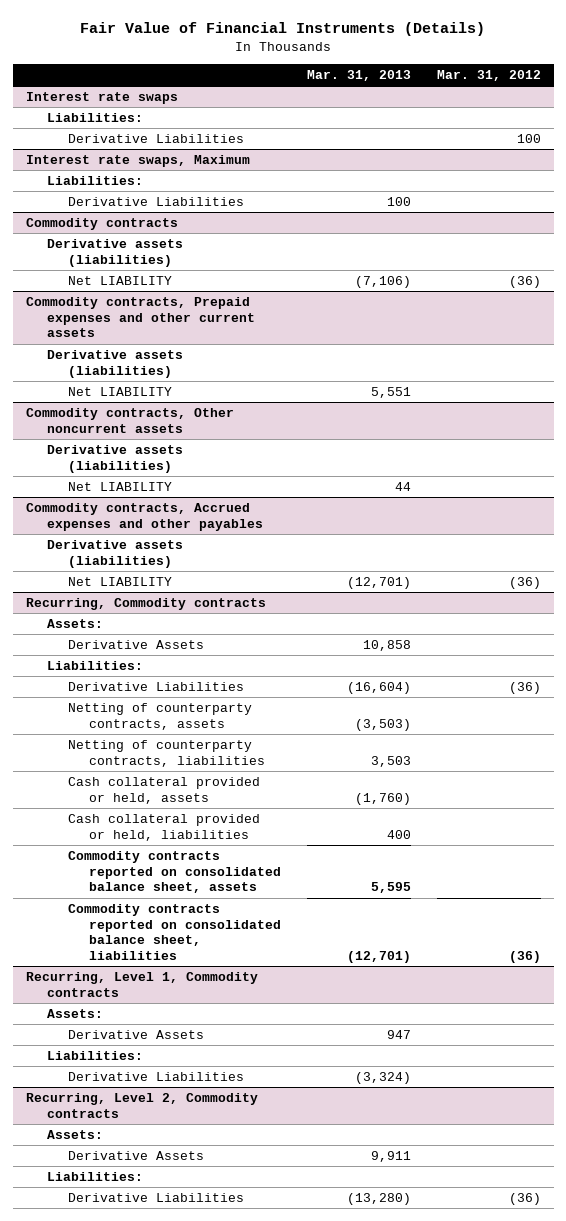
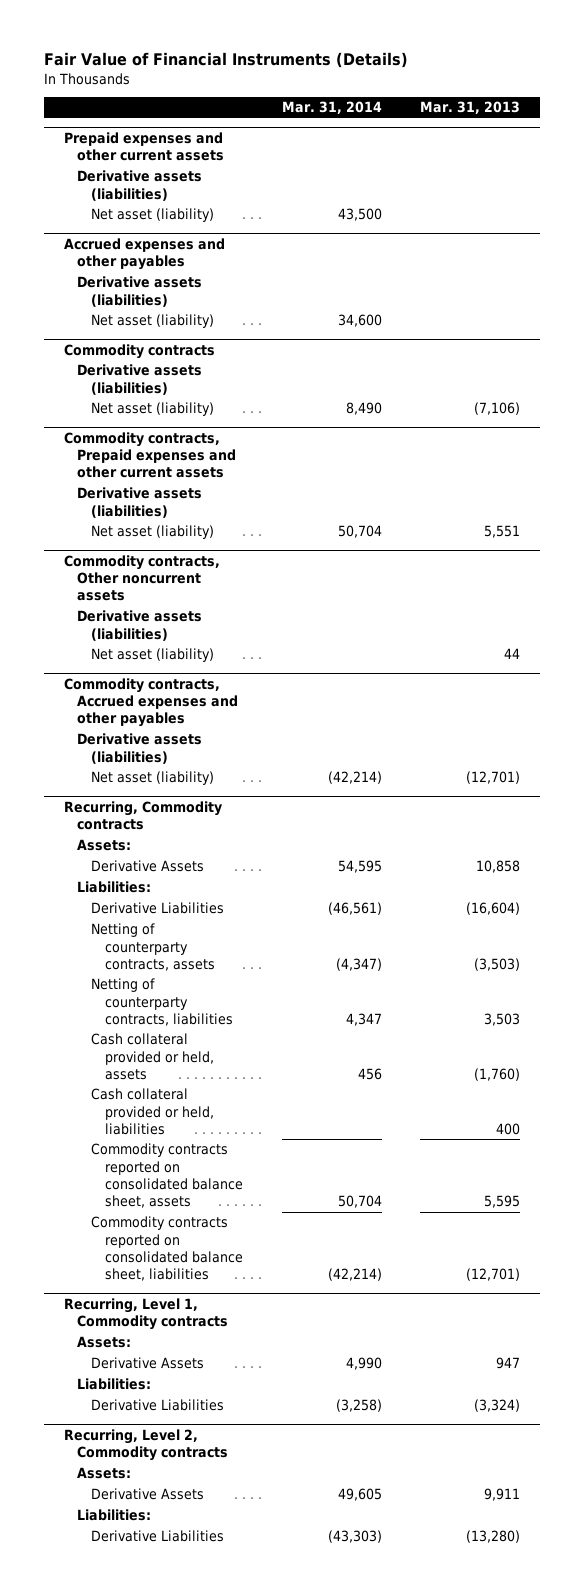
- | Mar. 31, 2013 | Mar. 31, 2012
+ | Mar. 31, 2014 | Mar. 31, 2013
- Interest rate swaps
- Liabilities:
- Derivative Liabilities | | 100
- Interest rate swaps, Maximum
- Liabilities:
- Derivative Liabilities | 100 |
+ Prepaid expenses and other current assets
+ Derivative assets (liabilities)
+ Net asset (liability) | 43,500 |
+ Accrued expenses and other payables
+ Derivative assets (liabilities)
+ Net asset (liability) | 34,600 |
@ Commodity contracts
- Net LIABILITY | (7,106) | (36)
+ Net asset (liability) | 8,490 | (7,106)
@ Commodity contracts, Prepaid expenses and other current assets
- Net LIABILITY | 5,551 |
+ Net asset (liability) | 50,704 | 5,551
@ Commodity contracts, Other noncurrent assets
- Net LIABILITY | 44 |
+ Net asset (liability) | | 44
@ Commodity contracts, Accrued expenses and other payables
- Net LIABILITY | (12,701) | (36)
+ Net asset (liability) | (42,214) | (12,701)

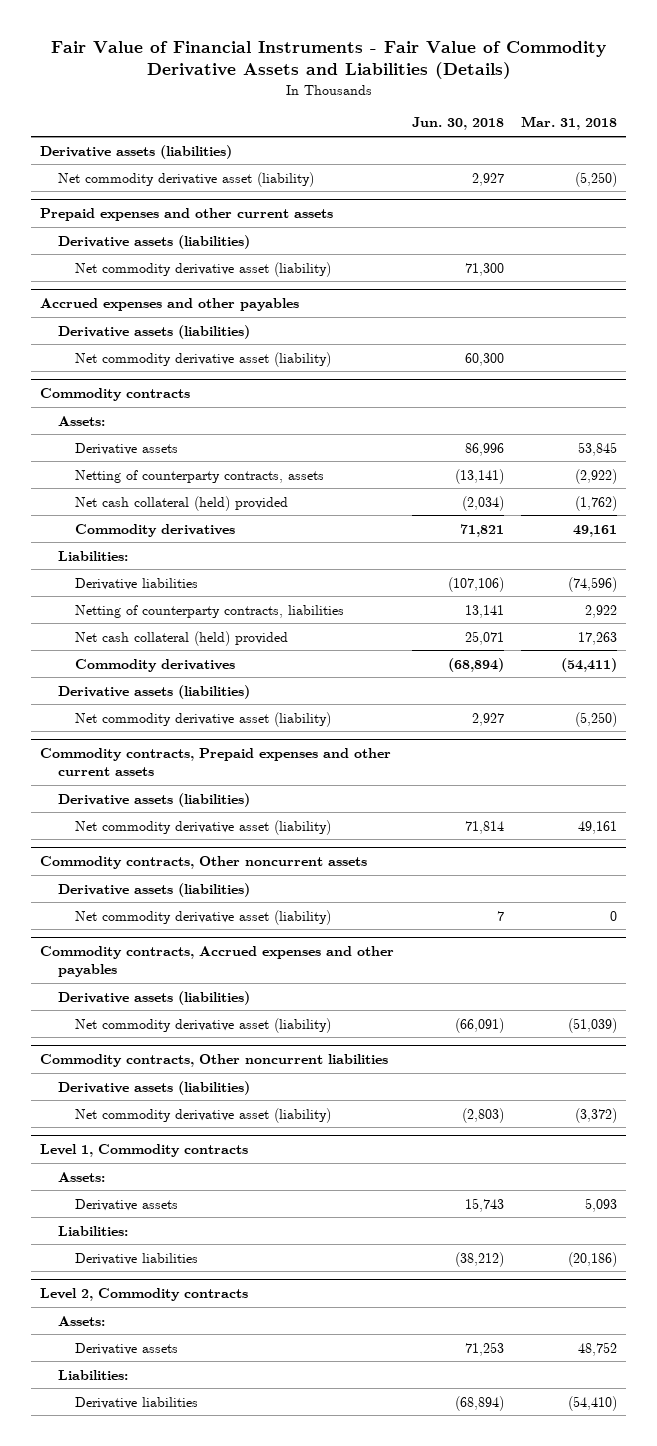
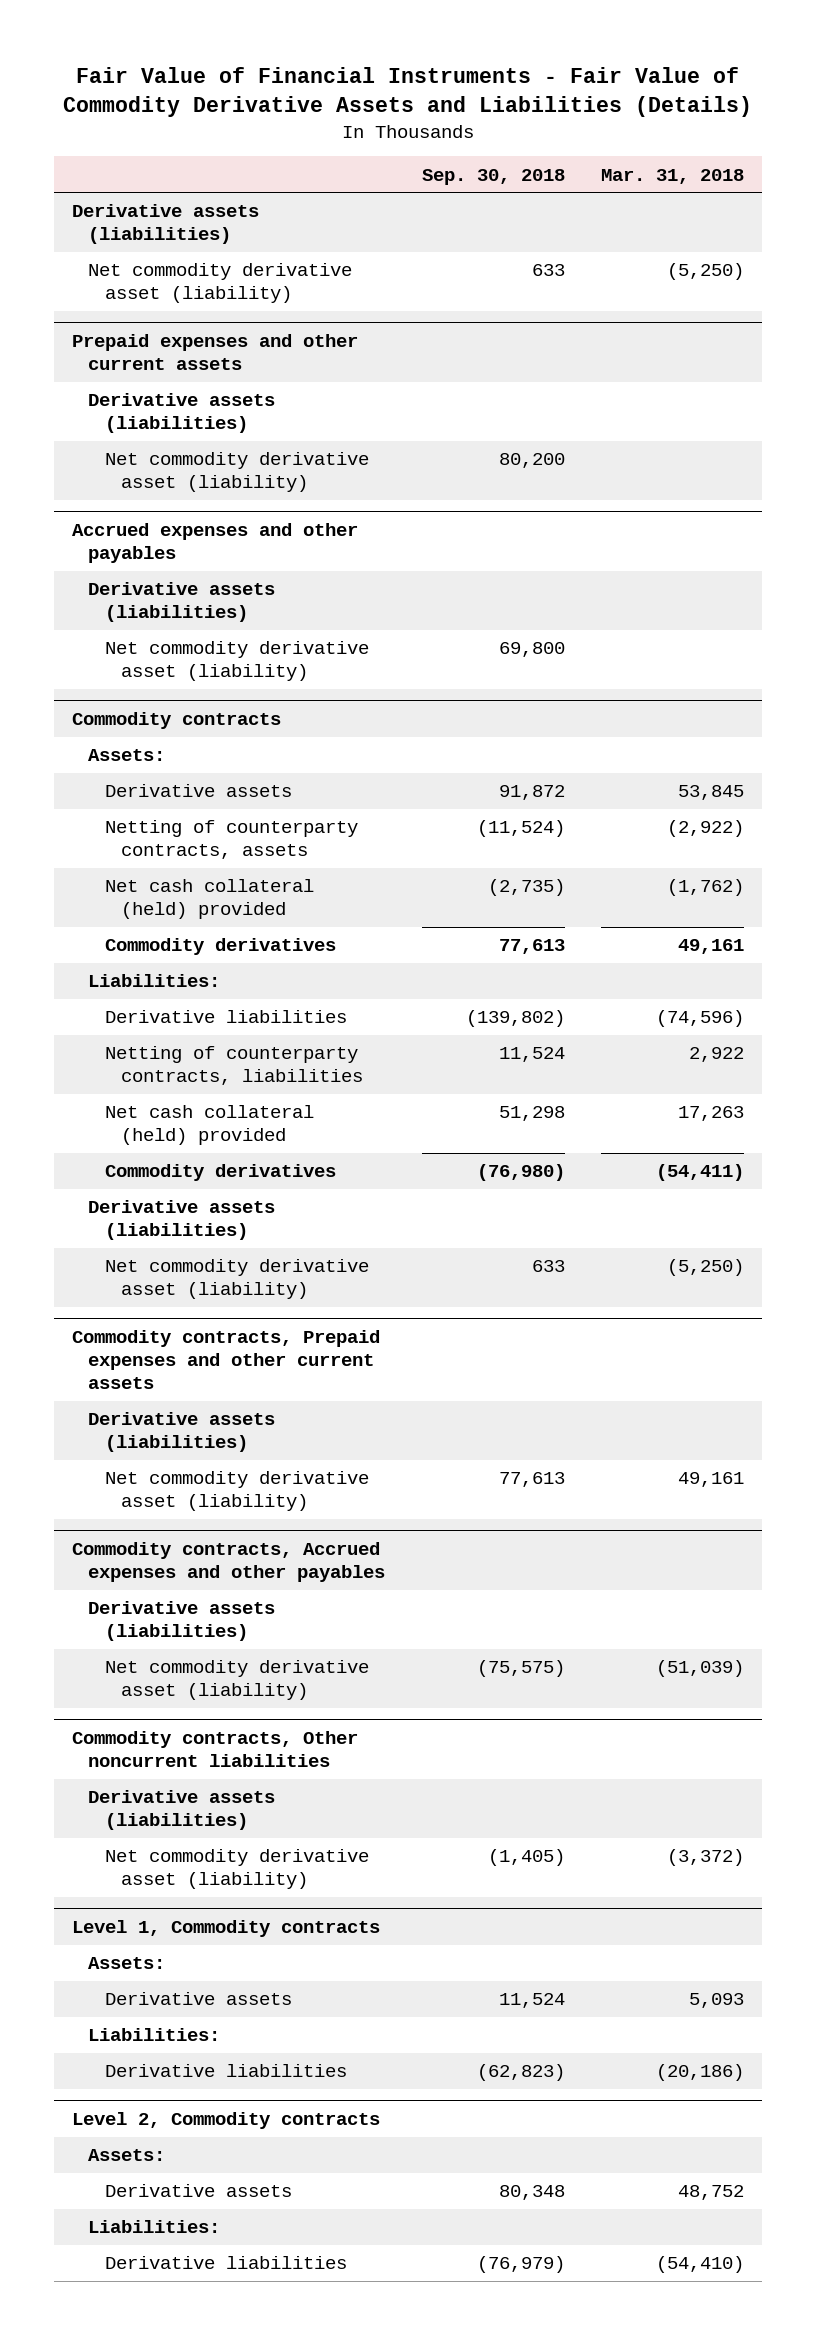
- | Jun. 30, 2018 | Mar. 31, 2018
+ | Sep. 30, 2018 | Mar. 31, 2018
- Commodity contracts, Other noncurrent assets
- Derivative assets (liabilities)
- Net commodity derivative asset (liability) | 7 | 0

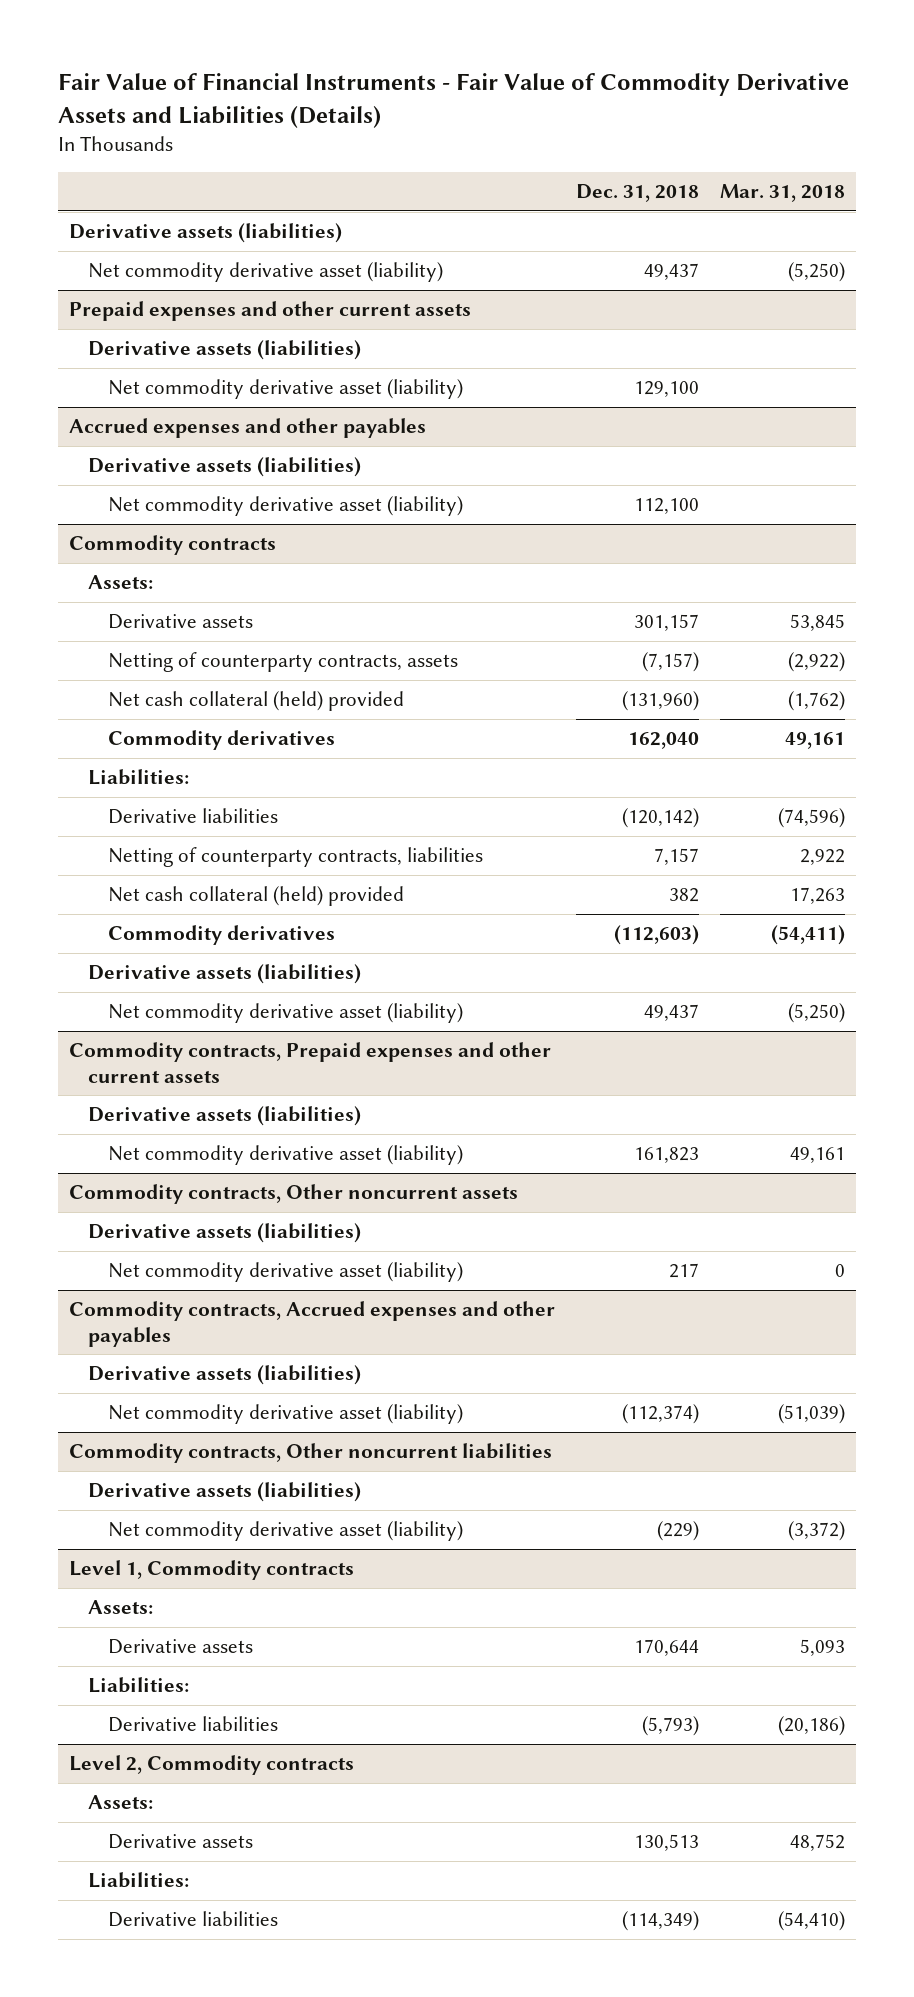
- | Sep. 30, 2018 | Mar. 31, 2018
+ | Dec. 31, 2018 | Mar. 31, 2018
+ Commodity contracts, Other noncurrent assets
+ Derivative assets (liabilities)
+ Net commodity derivative asset (liability) | 217 | 0

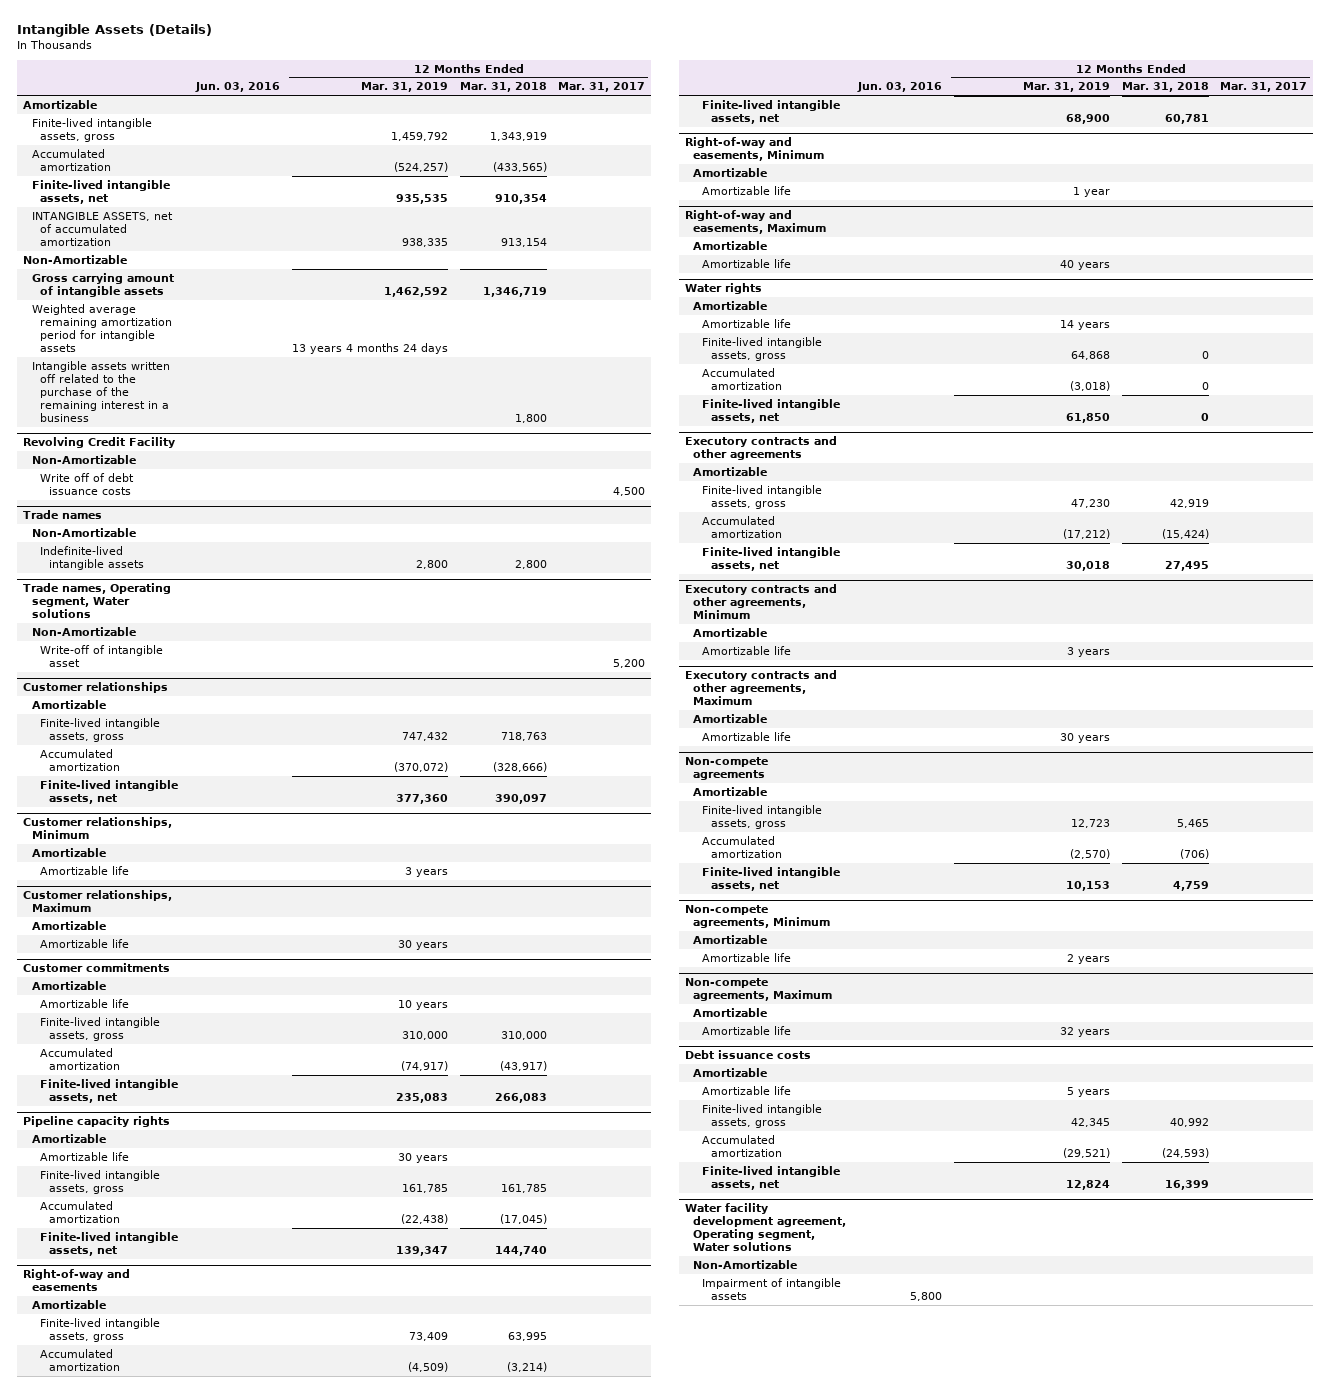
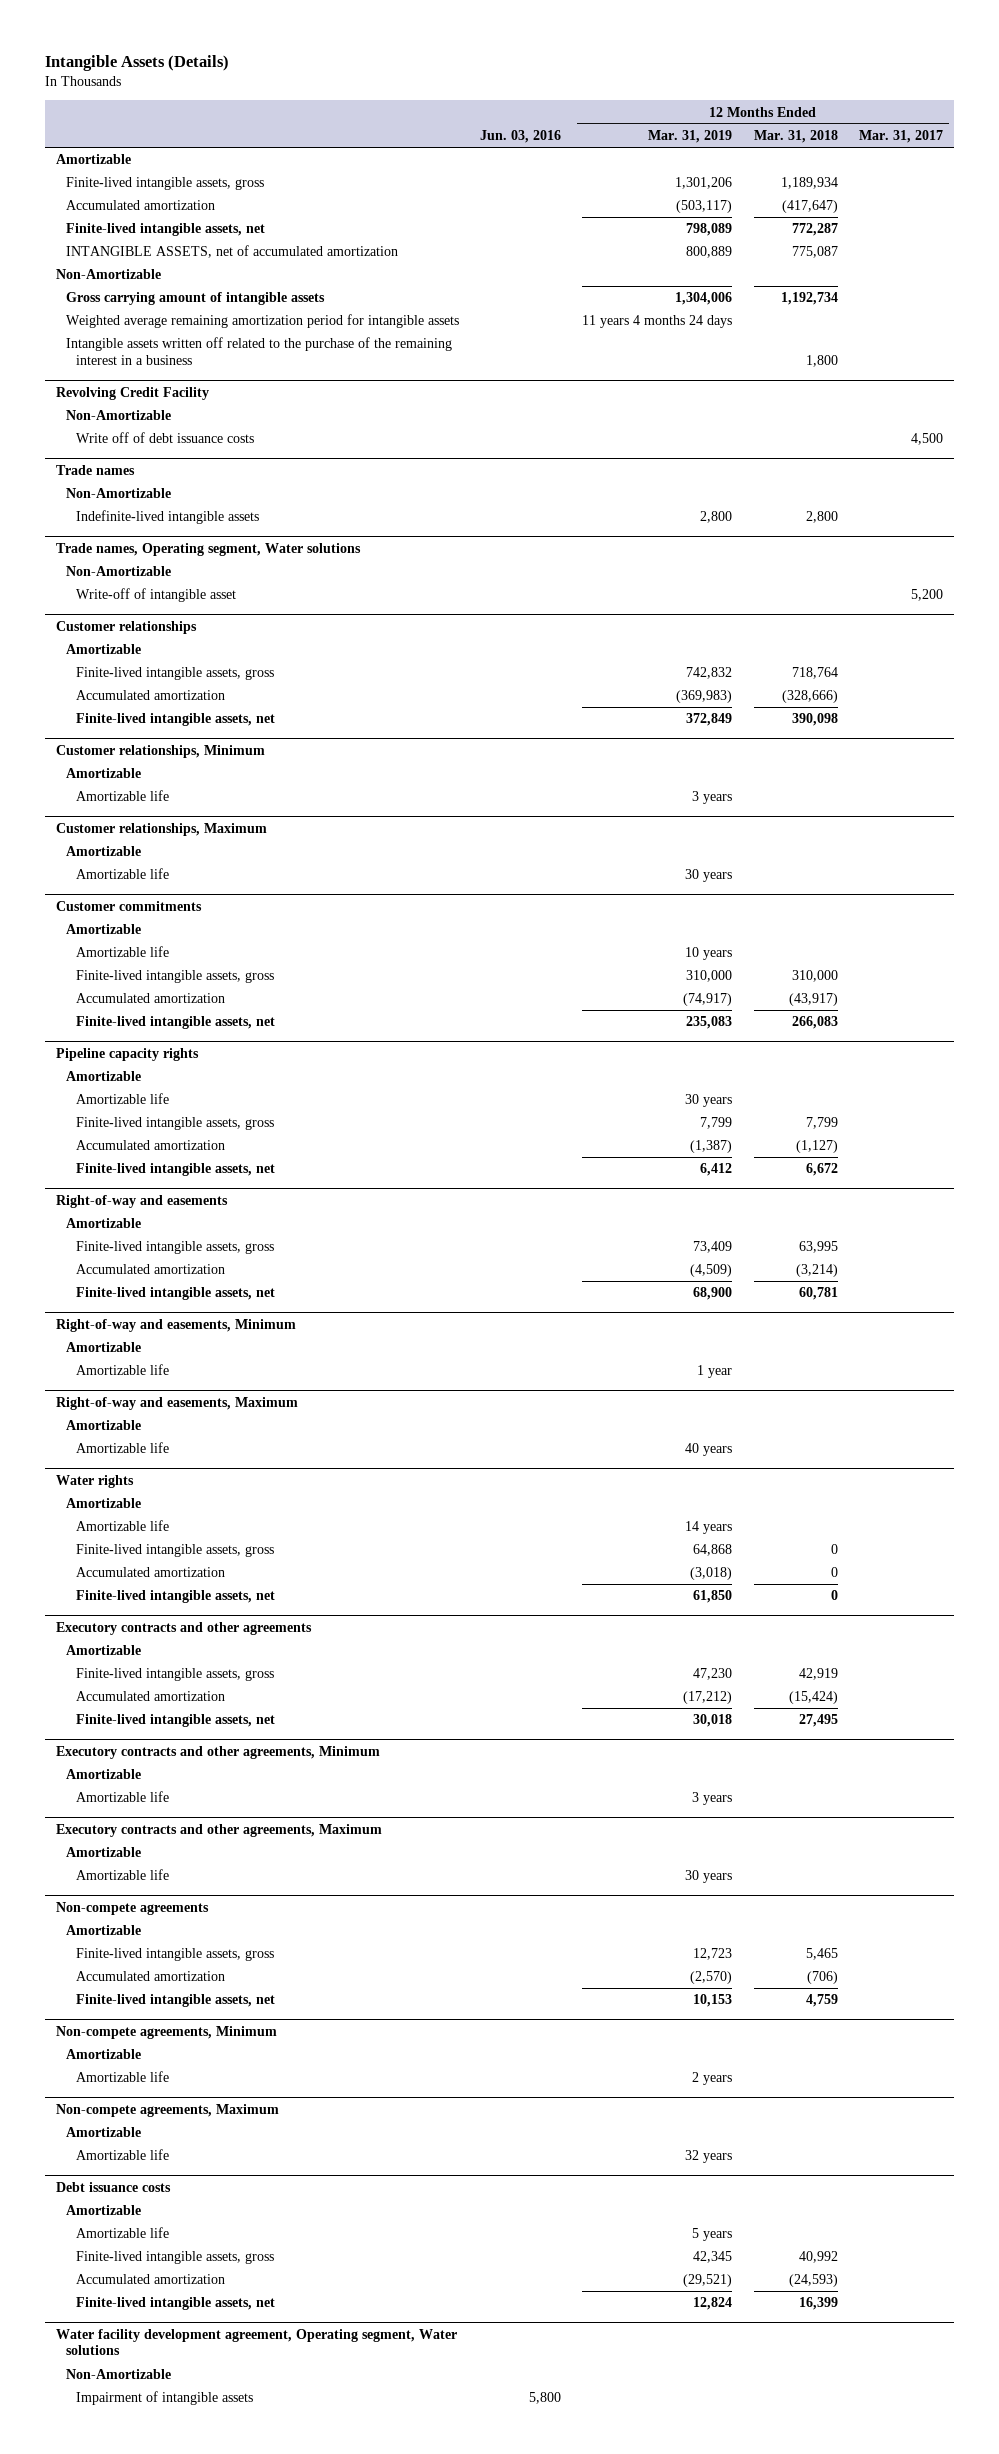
- Finite-lived intangible assets, gross | | 1,459,792 | 1,343,919 |
- Accumulated amortization | | (524,257) | (433,565) |
- Finite-lived intangible assets, net | | 935,535 | 910,354 |
- INTANGIBLE ASSETS, net of accumulated amortization | | 938,335 | 913,154 |
+ Finite-lived intangible assets, gross | | 1,301,206 | 1,189,934 |
+ Accumulated amortization | | (503,117) | (417,647) |
+ Finite-lived intangible assets, net | | 798,089 | 772,287 |
+ INTANGIBLE ASSETS, net of accumulated amortization | | 800,889 | 775,087 |
- Gross carrying amount of intangible assets | | 1,462,592 | 1,346,719 |
- Weighted average remaining amortization period for intangible assets | | 13 years 4 months 24 days | |
+ Gross carrying amount of intangible assets | | 1,304,006 | 1,192,734 |
+ Weighted average remaining amortization period for intangible assets | | 11 years 4 months 24 days | |
@ Customer relationships
- Finite-lived intangible assets, gross | | 747,432 | 718,763 |
- Accumulated amortization | | (370,072) | (328,666) |
- Finite-lived intangible assets, net | | 377,360 | 390,097 |
+ Finite-lived intangible assets, gross | | 742,832 | 718,764 |
+ Accumulated amortization | | (369,983) | (328,666) |
+ Finite-lived intangible assets, net | | 372,849 | 390,098 |
@ Pipeline capacity rights
- Finite-lived intangible assets, gross | | 161,785 | 161,785 |
- Accumulated amortization | | (22,438) | (17,045) |
- Finite-lived intangible assets, net | | 139,347 | 144,740 |
+ Finite-lived intangible assets, gross | | 7,799 | 7,799 |
+ Accumulated amortization | | (1,387) | (1,127) |
+ Finite-lived intangible assets, net | | 6,412 | 6,672 |

